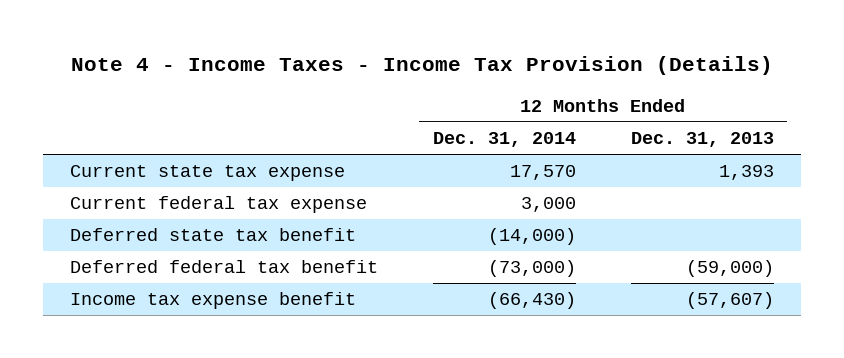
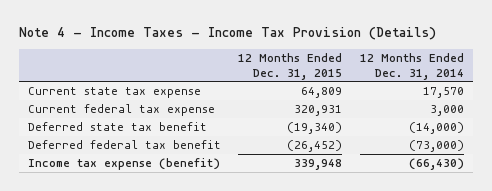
- | 12 Months Ended Dec. 31, 2014 | 12 Months Ended Dec. 31, 2013
+ | 12 Months Ended Dec. 31, 2015 | 12 Months Ended Dec. 31, 2014
- Income tax expense benefit | (66,430) | (57,607)
+ Income tax expense (benefit) | 339,948 | (66,430)

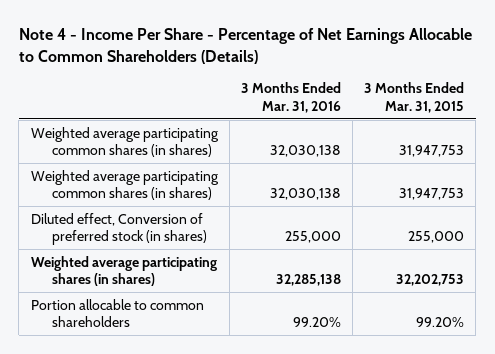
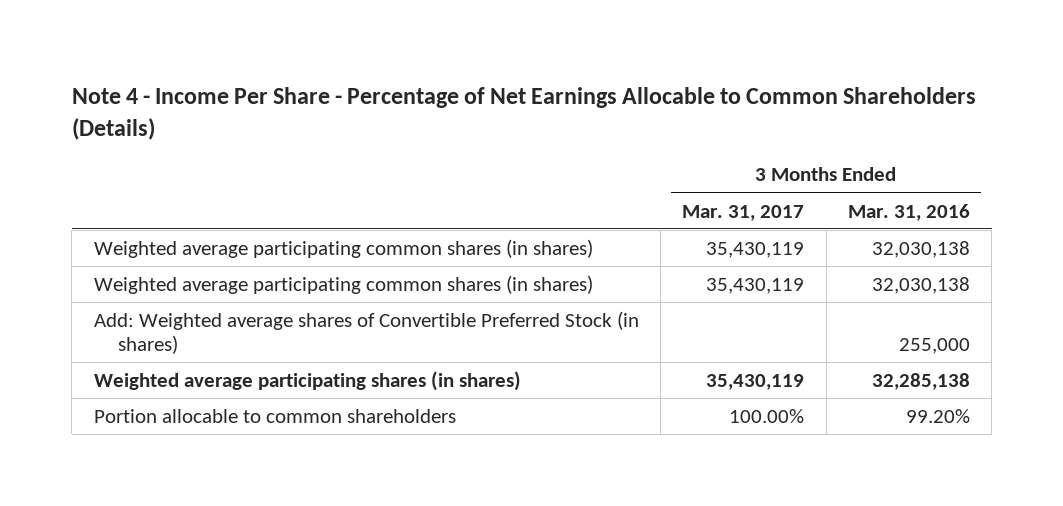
- | 3 Months Ended Mar. 31, 2016 | 3 Months Ended Mar. 31, 2015
+ | 3 Months Ended Mar. 31, 2017 | 3 Months Ended Mar. 31, 2016
- Diluted effect, Conversion of preferred stock (in shares) | 255,000 | 255,000
+ Add: Weighted average shares of Convertible Preferred Stock (in shares) | | 255,000

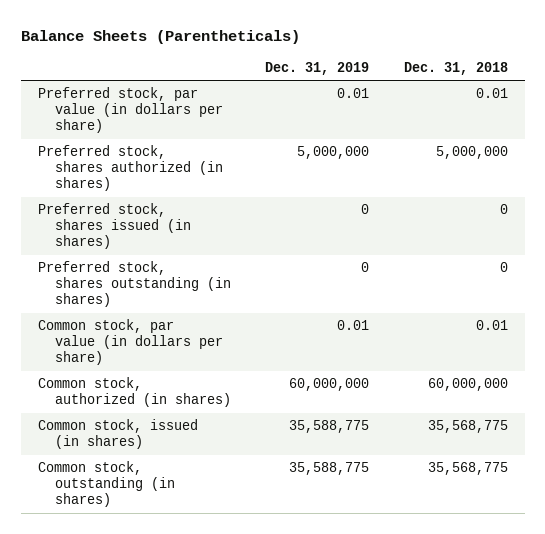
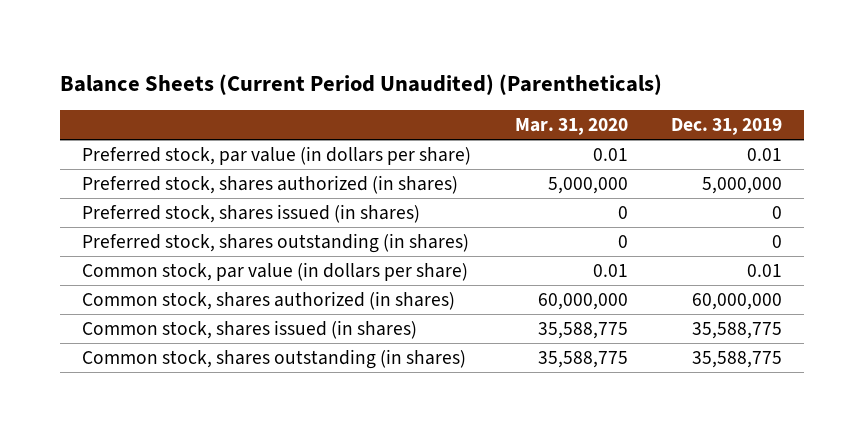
- Balance Sheets (Parentheticals)
+ Balance Sheets (Current Period Unaudited) (Parentheticals)
- | Dec. 31, 2019 | Dec. 31, 2018
+ | Mar. 31, 2020 | Dec. 31, 2019
- Common stock, authorized (in shares) | 60,000,000 | 60,000,000
- Common stock, issued (in shares) | 35,588,775 | 35,568,775
- Common stock, outstanding (in shares) | 35,588,775 | 35,568,775
+ Common stock, shares authorized (in shares) | 60,000,000 | 60,000,000
+ Common stock, shares issued (in shares) | 35,588,775 | 35,588,775
+ Common stock, shares outstanding (in shares) | 35,588,775 | 35,588,775

